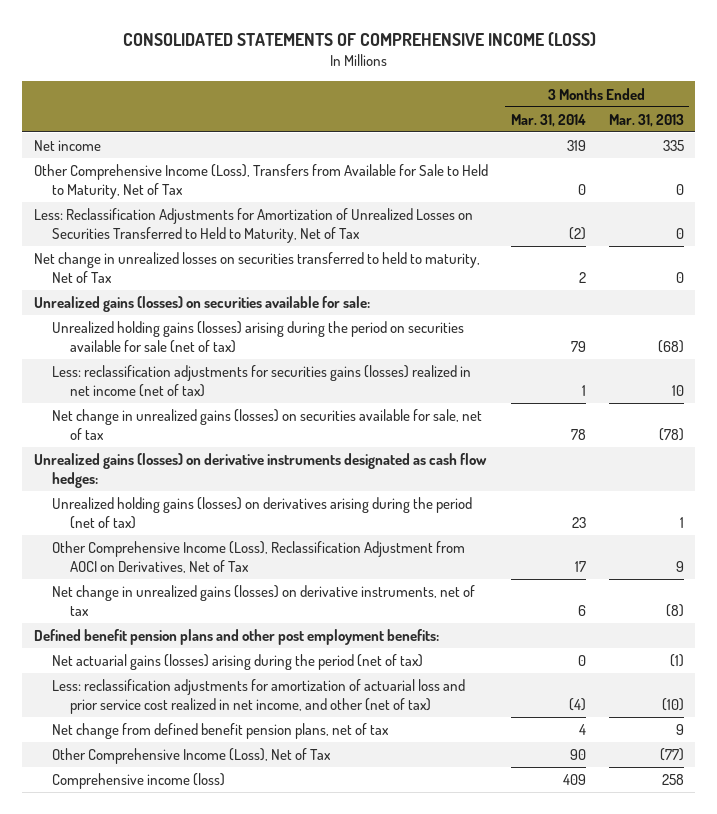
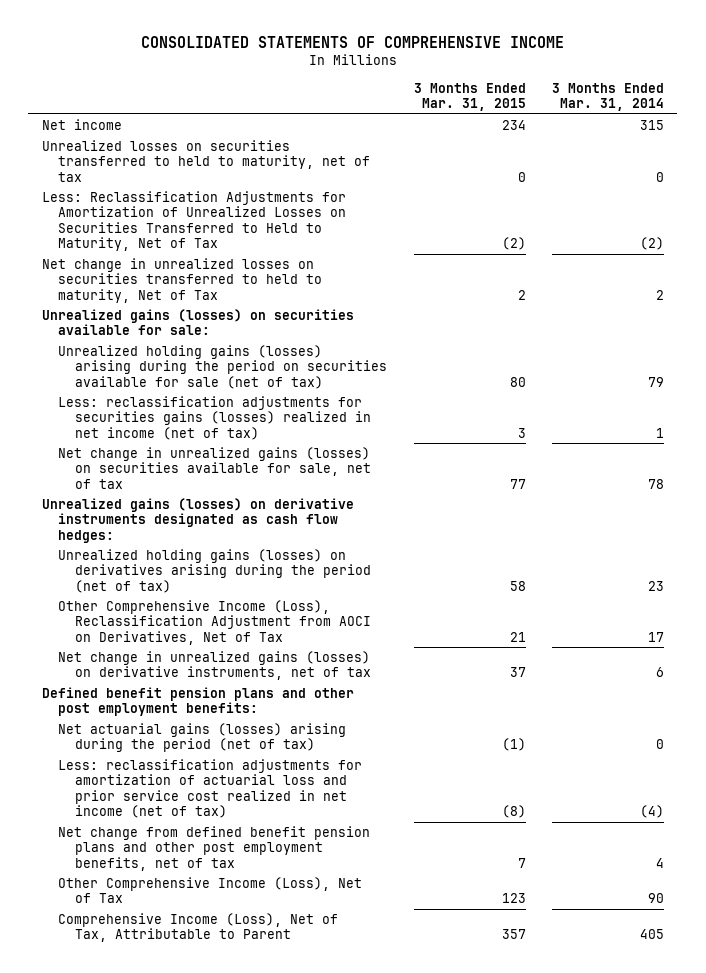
- CONSOLIDATED STATEMENTS OF COMPREHENSIVE INCOME (LOSS)
+ CONSOLIDATED STATEMENTS OF COMPREHENSIVE INCOME
- | 3 Months Ended Mar. 31, 2014 | 3 Months Ended Mar. 31, 2013
+ | 3 Months Ended Mar. 31, 2015 | 3 Months Ended Mar. 31, 2014
- Net income | 319 | 335
- Other Comprehensive Income (Loss), Transfers from Available for Sale to Held to Maturity, Net of Tax | 0 | 0
+ Net income | 234 | 315
+ Unrealized losses on securities transferred to held to maturity, net of tax | 0 | 0
- Less: reclassification adjustments for amortization of actuarial loss and prior service cost realized in net income, and other (net of tax) | (4) | (10)
- Net change from defined benefit pension plans, net of tax | 4 | 9
+ Less: reclassification adjustments for amortization of actuarial loss and prior service cost realized in net income (net of tax) | (8) | (4)
+ Net change from defined benefit pension plans and other post employment benefits, net of tax | 7 | 4
- Comprehensive income (loss) | 409 | 258
+ Comprehensive Income (Loss), Net of Tax, Attributable to Parent | 357 | 405

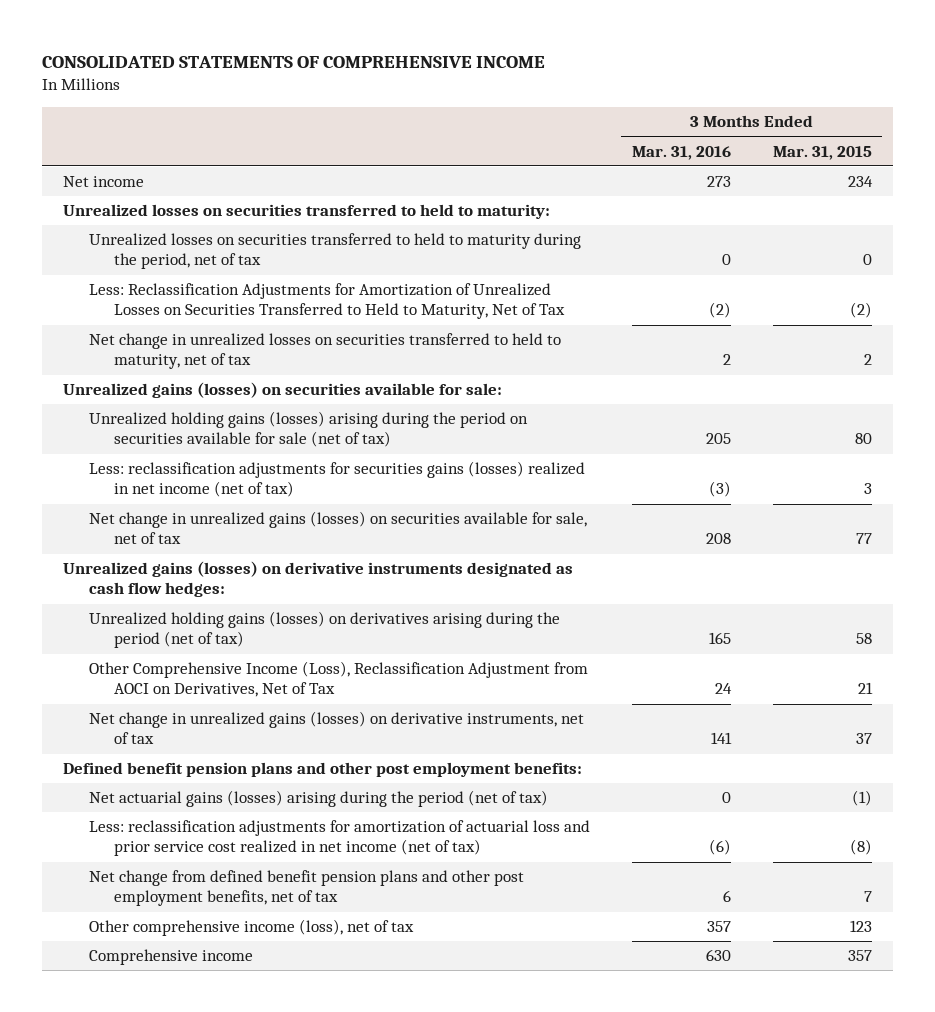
- | 3 Months Ended Mar. 31, 2015 | 3 Months Ended Mar. 31, 2014
+ | 3 Months Ended Mar. 31, 2016 | 3 Months Ended Mar. 31, 2015
- Unrealized losses on securities transferred to held to maturity, net of tax | 0 | 0
+ Unrealized losses on securities transferred to held to maturity:
+ Unrealized losses on securities transferred to held to maturity during the period, net of tax | 0 | 0
- Net change in unrealized losses on securities transferred to held to maturity, Net of Tax | 2 | 2
+ Net change in unrealized losses on securities transferred to held to maturity, net of tax | 2 | 2
- Other Comprehensive Income (Loss), Net of Tax | 123 | 90
- Comprehensive Income (Loss), Net of Tax, Attributable to Parent | 357 | 405
+ Other comprehensive income (loss), net of tax | 357 | 123
+ Comprehensive income | 630 | 357

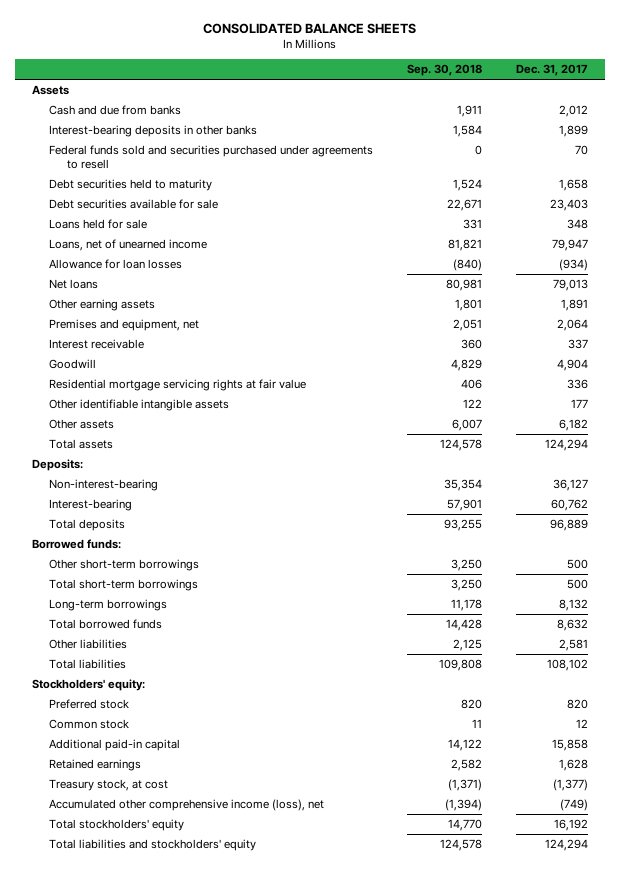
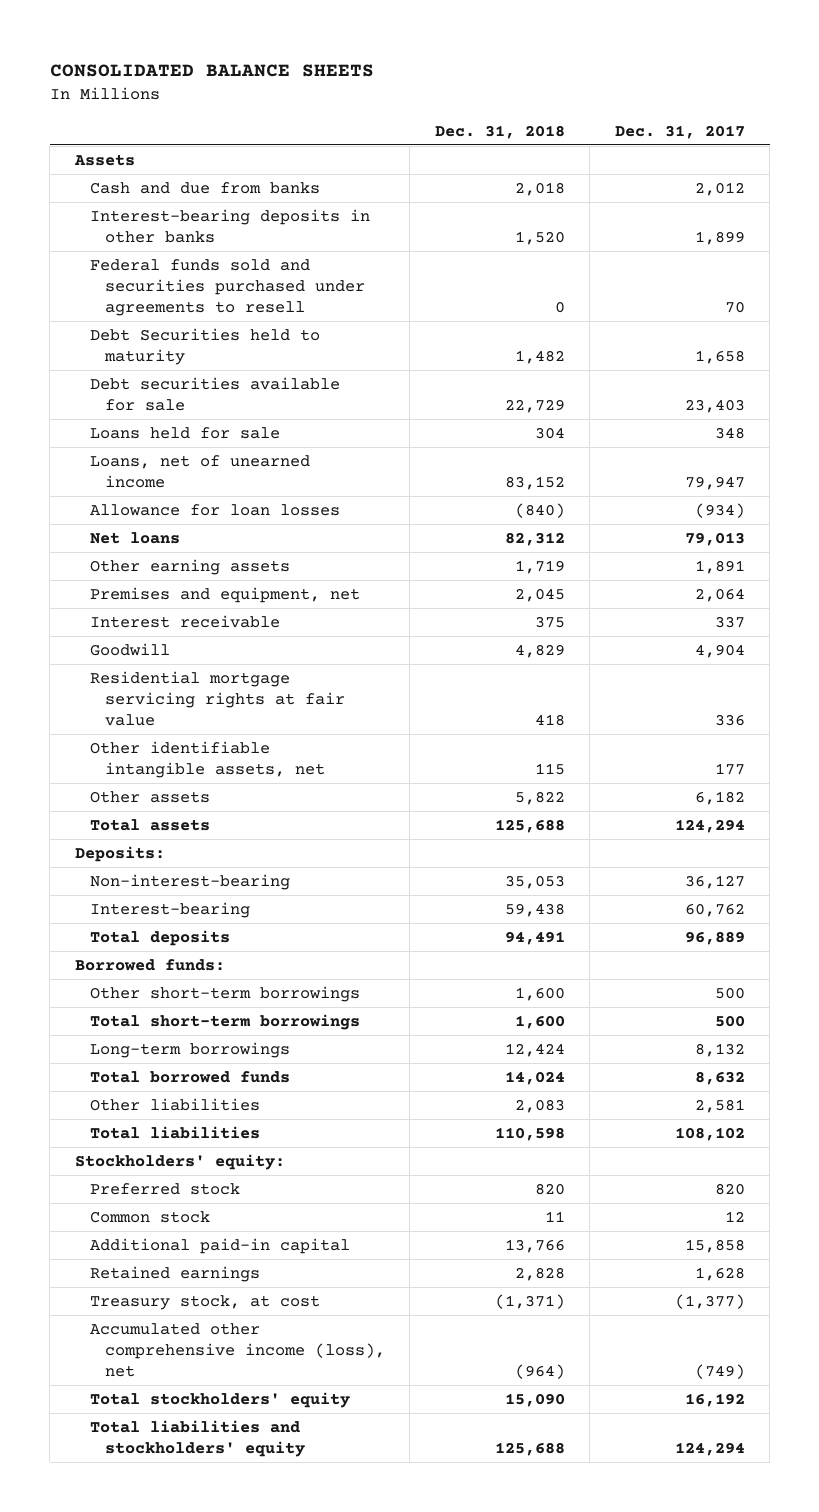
- | Sep. 30, 2018 | Dec. 31, 2017
+ | Dec. 31, 2018 | Dec. 31, 2017
- Debt securities held to maturity | 1,524 | 1,658
+ Debt Securities held to maturity | 1,482 | 1,658
- Other identifiable intangible assets | 122 | 177
+ Other identifiable intangible assets, net | 115 | 177

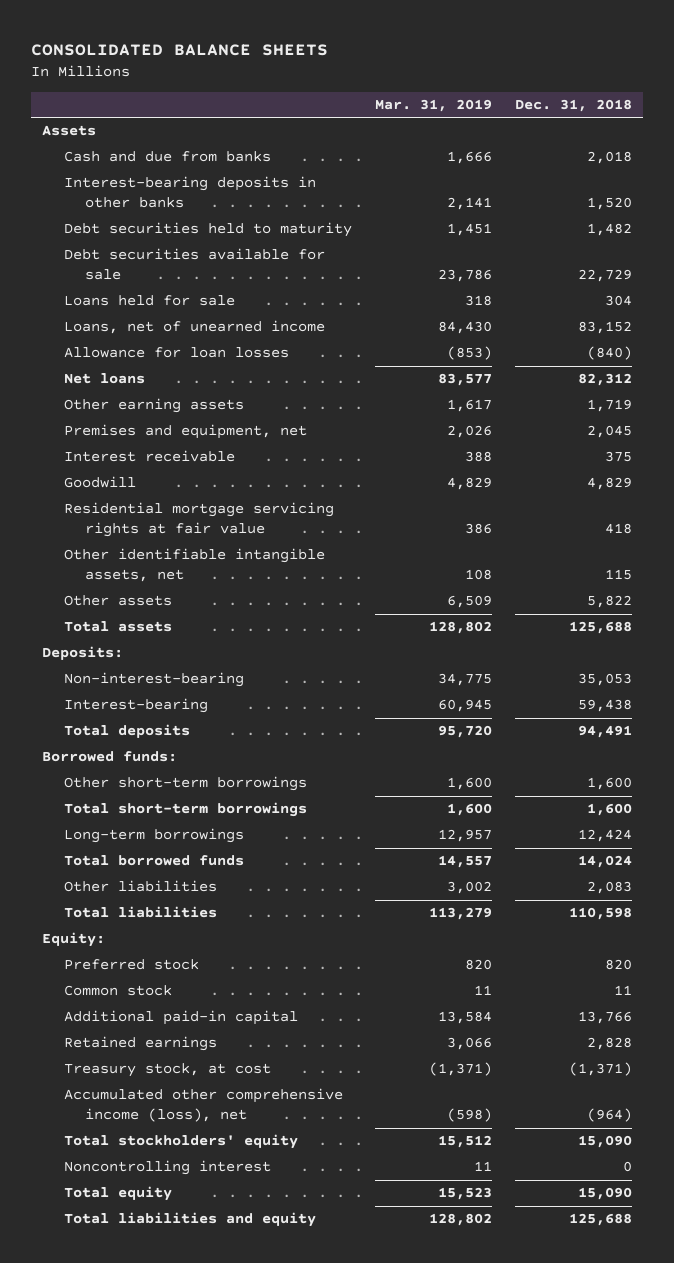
- | Dec. 31, 2018 | Dec. 31, 2017
+ | Mar. 31, 2019 | Dec. 31, 2018
- Federal funds sold and securities purchased under agreements to resell | 0 | 70
- Debt Securities held to maturity | 1,482 | 1,658
+ Debt securities held to maturity | 1,451 | 1,482
- Stockholders' equity:
+ Equity:
- Total liabilities and stockholders' equity | 125,688 | 124,294
+ Noncontrolling interest | 11 | 0
+ Total equity | 15,523 | 15,090
+ Total liabilities and equity | 128,802 | 125,688

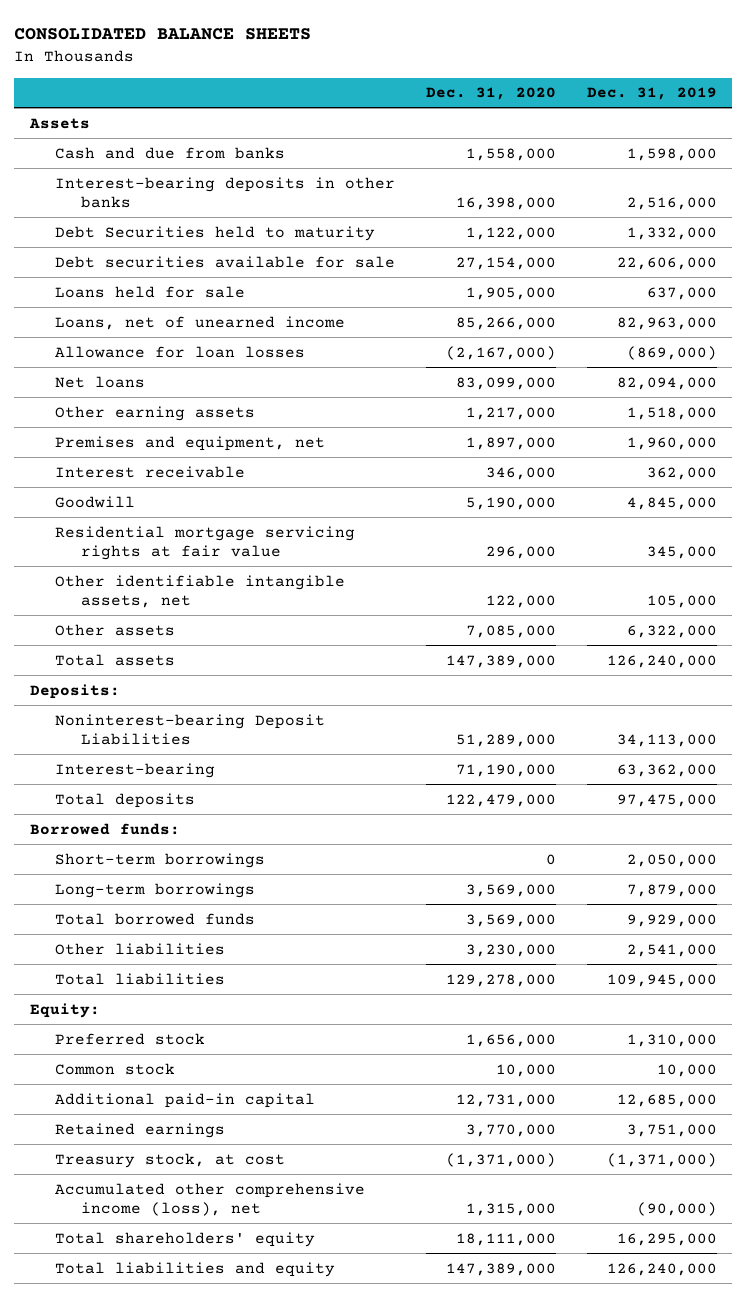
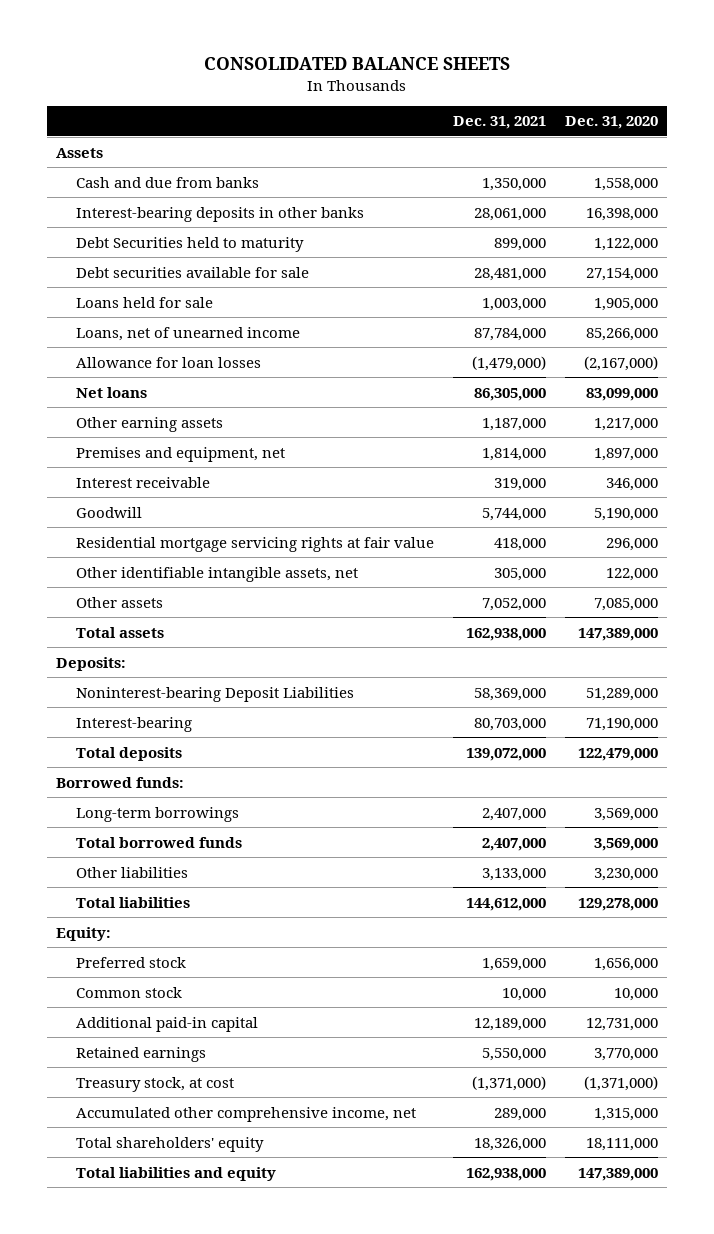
- | Dec. 31, 2020 | Dec. 31, 2019
+ | Dec. 31, 2021 | Dec. 31, 2020
- Short-term borrowings | 0 | 2,050,000
- Accumulated other comprehensive income (loss), net | 1,315,000 | (90,000)
+ Accumulated other comprehensive income, net | 289,000 | 1,315,000

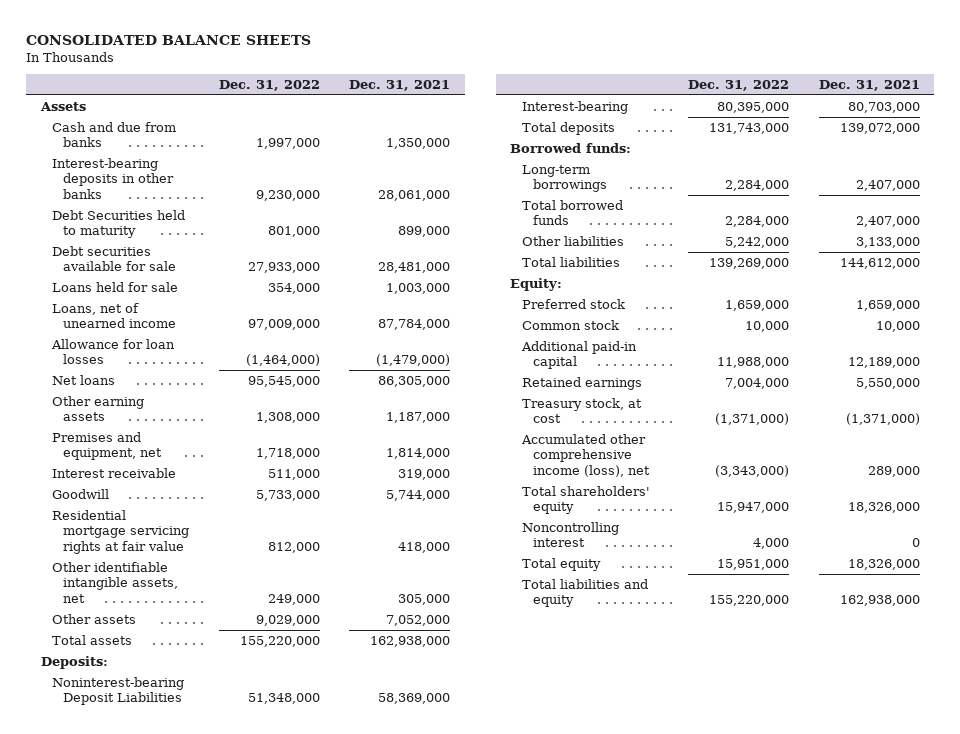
- | Dec. 31, 2021 | Dec. 31, 2020
+ | Dec. 31, 2022 | Dec. 31, 2021
- Accumulated other comprehensive income, net | 289,000 | 1,315,000
+ Accumulated other comprehensive income (loss), net | (3,343,000) | 289,000
+ Noncontrolling interest | 4,000 | 0
+ Total equity | 15,951,000 | 18,326,000

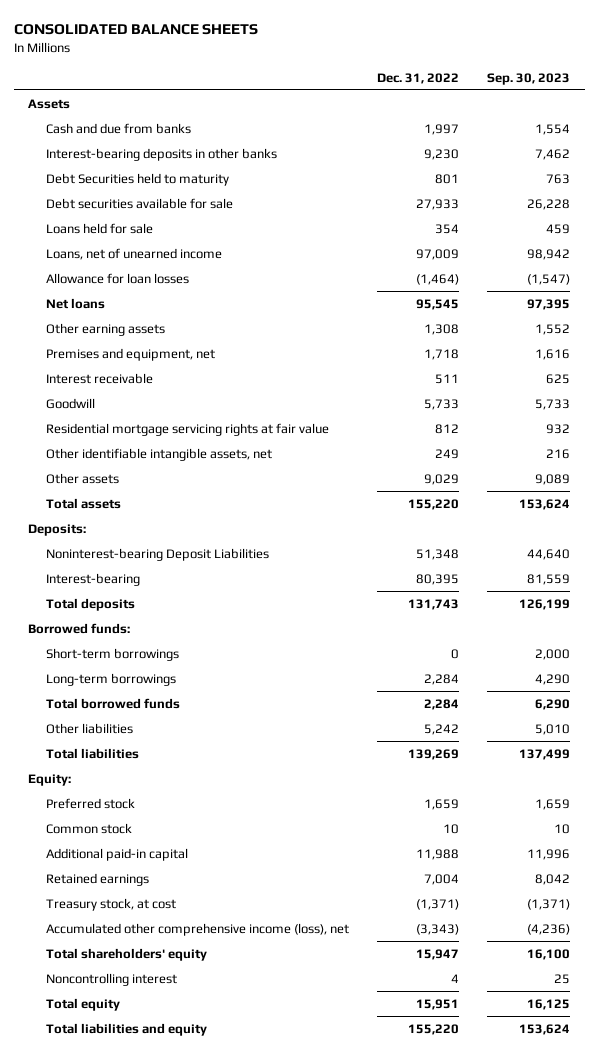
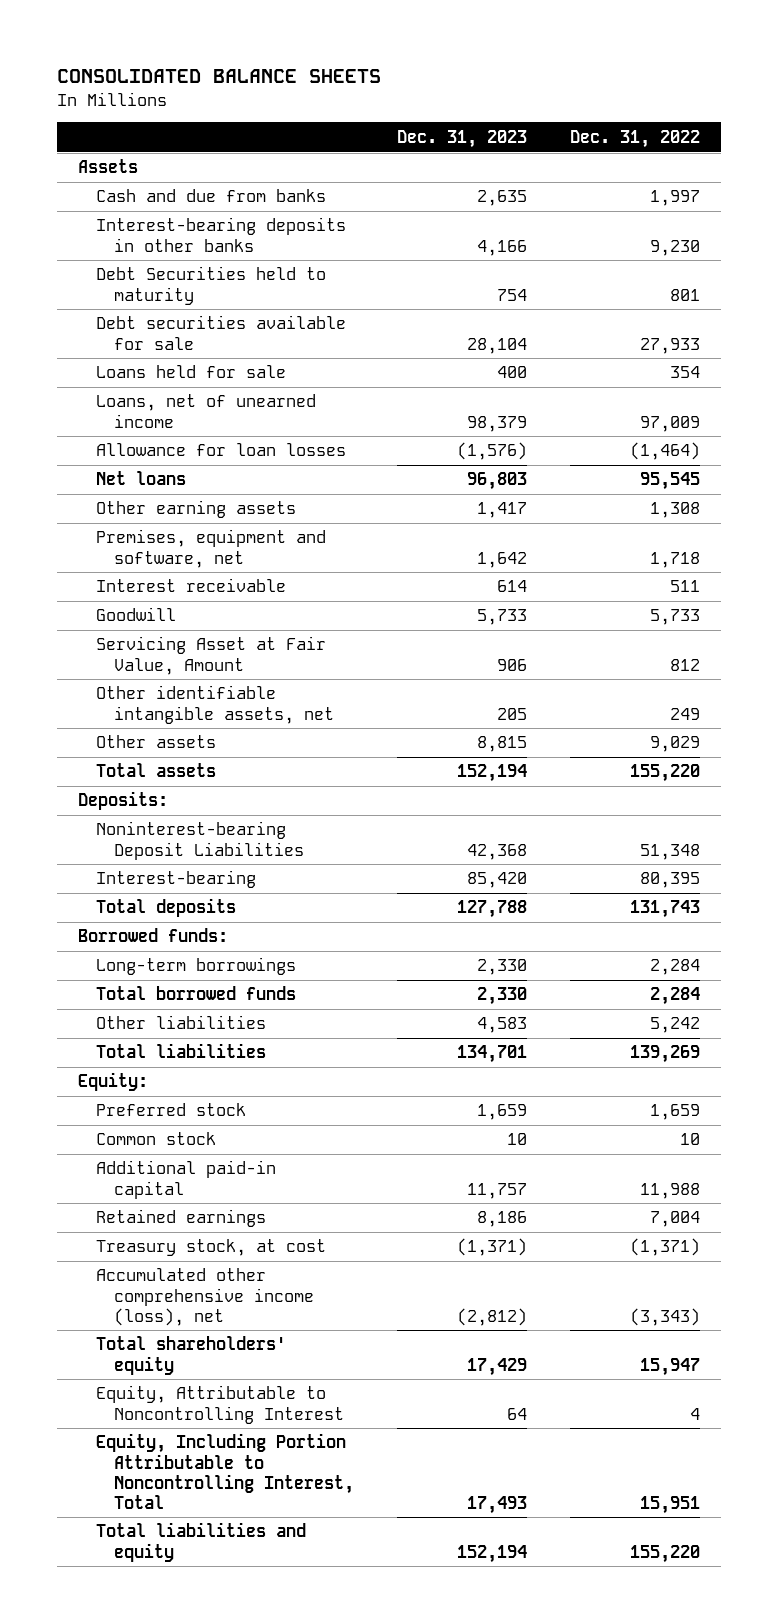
- | Dec. 31, 2022 | Sep. 30, 2023
+ | Dec. 31, 2023 | Dec. 31, 2022
- Premises and equipment, net | 1,718 | 1,616
+ Premises, equipment and software, net | 1,642 | 1,718
- Residential mortgage servicing rights at fair value | 812 | 932
+ Servicing Asset at Fair Value, Amount | 906 | 812
- Short-term borrowings | 0 | 2,000
- Noncontrolling interest | 4 | 25
- Total equity | 15,951 | 16,125
+ Equity, Attributable to Noncontrolling Interest | 64 | 4
+ Equity, Including Portion Attributable to Noncontrolling Interest, Total | 17,493 | 15,951

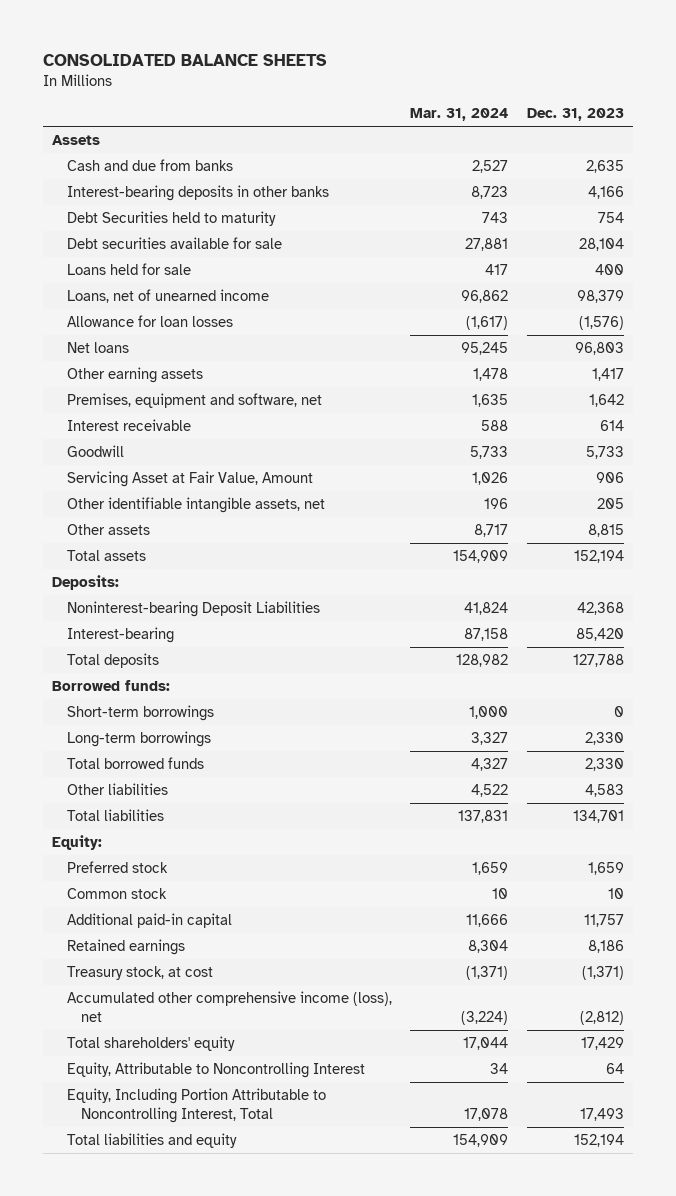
- | Dec. 31, 2023 | Dec. 31, 2022
+ | Mar. 31, 2024 | Dec. 31, 2023
+ Short-term borrowings | 1,000 | 0

